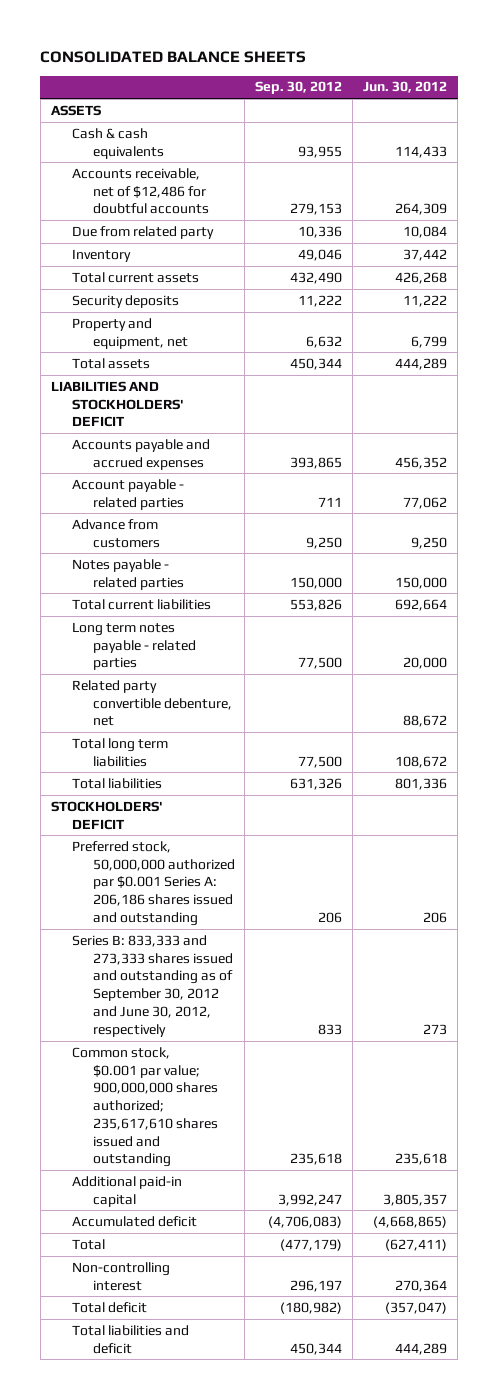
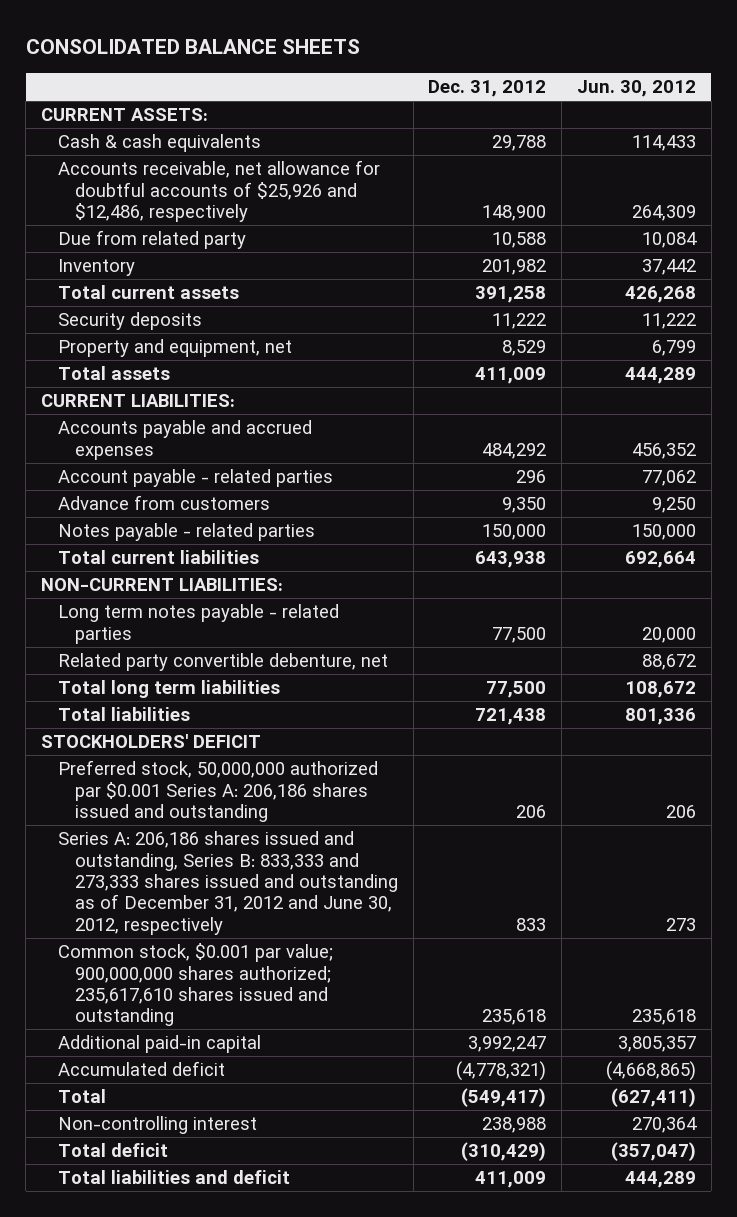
- | Sep. 30, 2012 | Jun. 30, 2012
+ | Dec. 31, 2012 | Jun. 30, 2012
- ASSETS
+ CURRENT ASSETS:
- Accounts receivable, net of $12,486 for doubtful accounts | 279,153 | 264,309
+ Accounts receivable, net allowance for doubtful accounts of $25,926 and $12,486, respectively | 148,900 | 264,309
- LIABILITIES AND STOCKHOLDERS' DEFICIT
+ CURRENT LIABILITIES:
+ NON-CURRENT LIABILITIES:
- Series B: 833,333 and 273,333 shares issued and outstanding as of September 30, 2012 and June 30, 2012, respectively | 833 | 273
+ Series A: 206,186 shares issued and outstanding, Series B: 833,333 and 273,333 shares issued and outstanding as of December 31, 2012 and June 30, 2012, respectively | 833 | 273

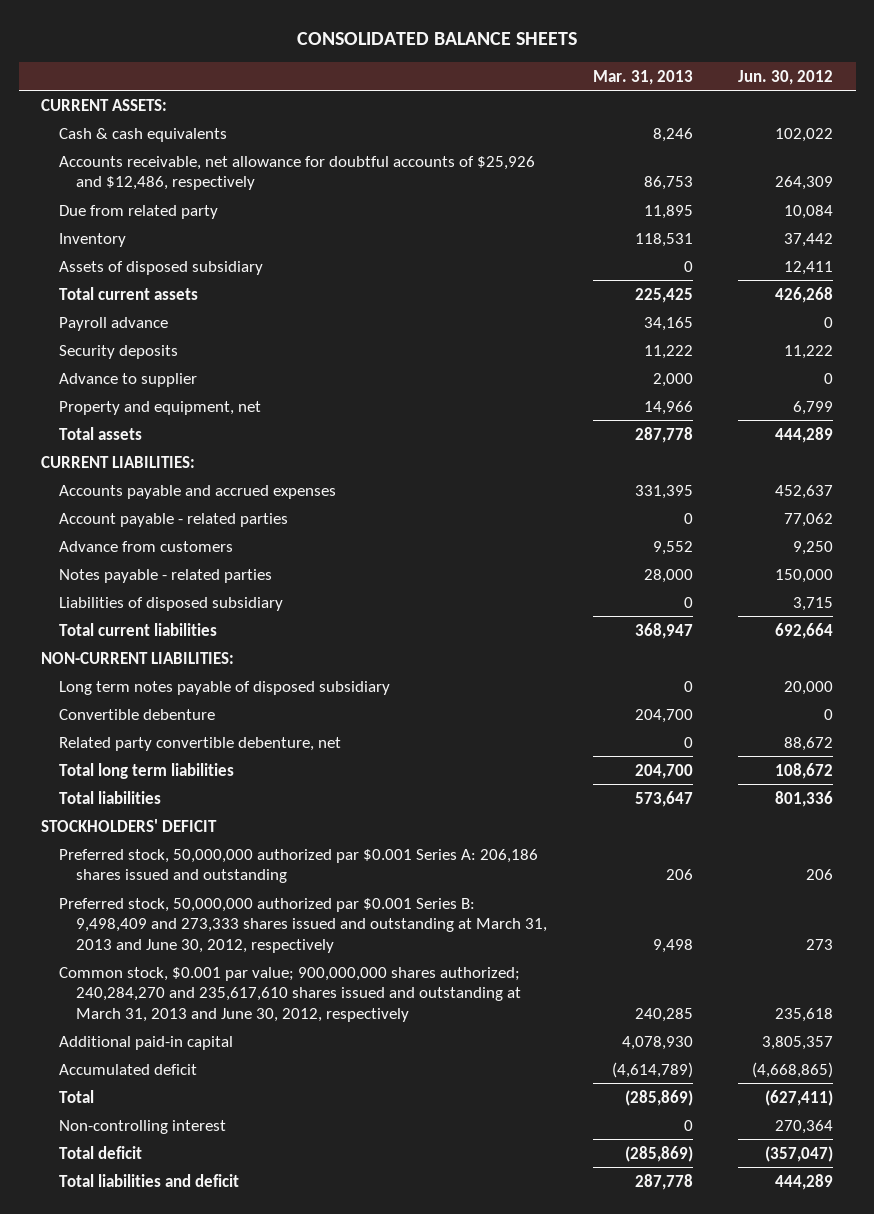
- | Dec. 31, 2012 | Jun. 30, 2012
+ | Mar. 31, 2013 | Jun. 30, 2012
- Cash & cash equivalents | 29,788 | 114,433
+ Cash & cash equivalents | 8,246 | 102,022
+ Assets of disposed subsidiary | 0 | 12,411
+ Payroll advance | 34,165 | 0
+ Advance to supplier | 2,000 | 0
- Accounts payable and accrued expenses | 484,292 | 456,352
+ Accounts payable and accrued expenses | 331,395 | 452,637
+ Liabilities of disposed subsidiary | 0 | 3,715
- Long term notes payable - related parties | 77,500 | 20,000
+ Long term notes payable of disposed subsidiary | 0 | 20,000
+ Convertible debenture | 204,700 | 0
- Series A: 206,186 shares issued and outstanding, Series B: 833,333 and 273,333 shares issued and outstanding as of December 31, 2012 and June 30, 2012, respectively | 833 | 273
- Common stock, $0.001 par value; 900,000,000 shares authorized; 235,617,610 shares issued and outstanding | 235,618 | 235,618
+ Preferred stock, 50,000,000 authorized par $0.001 Series B: 9,498,409 and 273,333 shares issued and outstanding at March 31, 2013 and June 30, 2012, respectively | 9,498 | 273
+ Common stock, $0.001 par value; 900,000,000 shares authorized; 240,284,270 and 235,617,610 shares issued and outstanding at March 31, 2013 and June 30, 2012, respectively | 240,285 | 235,618

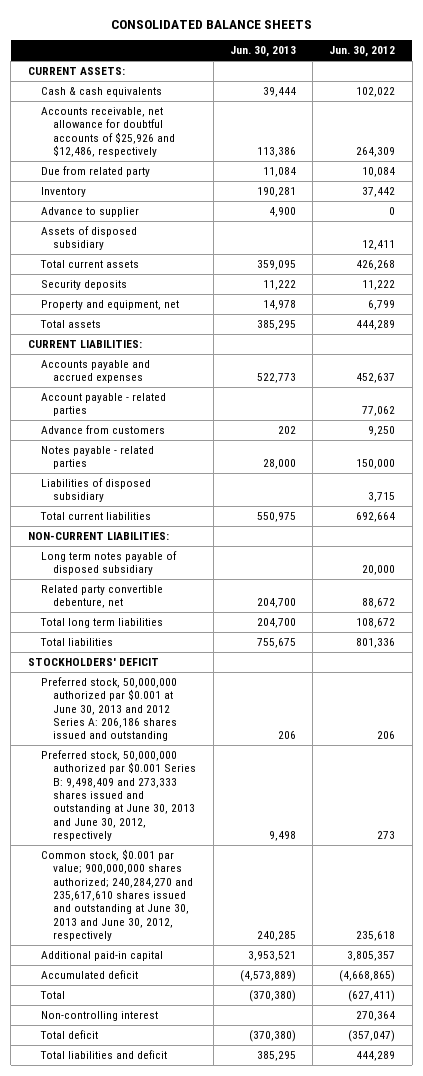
- | Mar. 31, 2013 | Jun. 30, 2012
+ | Jun. 30, 2013 | Jun. 30, 2012
moved up: Advance to supplier | 4,900 | 0
- Payroll advance | 34,165 | 0
- Convertible debenture | 204,700 | 0
- Preferred stock, 50,000,000 authorized par $0.001 Series A: 206,186 shares issued and outstanding | 206 | 206
- Preferred stock, 50,000,000 authorized par $0.001 Series B: 9,498,409 and 273,333 shares issued and outstanding at March 31, 2013 and June 30, 2012, respectively | 9,498 | 273
- Common stock, $0.001 par value; 900,000,000 shares authorized; 240,284,270 and 235,617,610 shares issued and outstanding at March 31, 2013 and June 30, 2012, respectively | 240,285 | 235,618
+ Preferred stock, 50,000,000 authorized par $0.001 at June 30, 2013 and 2012 Series A: 206,186 shares issued and outstanding | 206 | 206
+ Preferred stock, 50,000,000 authorized par $0.001 Series B: 9,498,409 and 273,333 shares issued and outstanding at June 30, 2013 and June 30, 2012, respectively | 9,498 | 273
+ Common stock, $0.001 par value; 900,000,000 shares authorized; 240,284,270 and 235,617,610 shares issued and outstanding at June 30, 2013 and June 30, 2012, respectively | 240,285 | 235,618

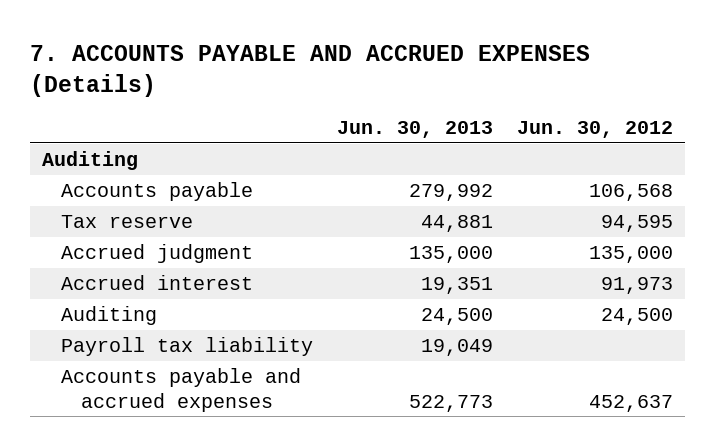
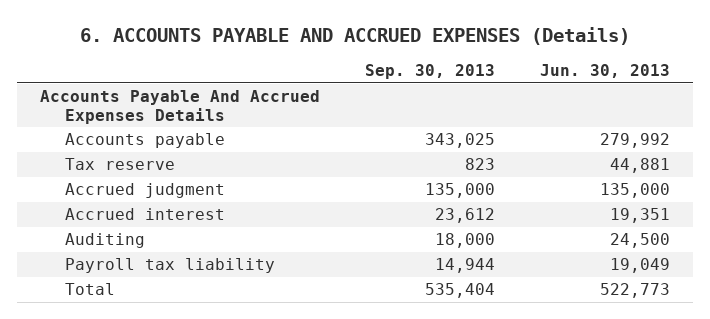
- 7. ACCOUNTS PAYABLE AND ACCRUED EXPENSES (Details)
+ 6. ACCOUNTS PAYABLE AND ACCRUED EXPENSES (Details)
- | Jun. 30, 2013 | Jun. 30, 2012
+ | Sep. 30, 2013 | Jun. 30, 2013
- Auditing
+ Accounts Payable And Accrued Expenses Details
- Accounts payable and accrued expenses | 522,773 | 452,637
+ Total | 535,404 | 522,773

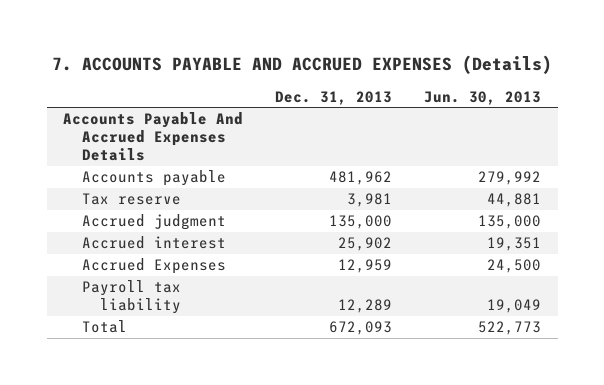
- 6. ACCOUNTS PAYABLE AND ACCRUED EXPENSES (Details)
+ 7. ACCOUNTS PAYABLE AND ACCRUED EXPENSES (Details)
- | Sep. 30, 2013 | Jun. 30, 2013
+ | Dec. 31, 2013 | Jun. 30, 2013
- Auditing | 18,000 | 24,500
+ Accrued Expenses | 12,959 | 24,500

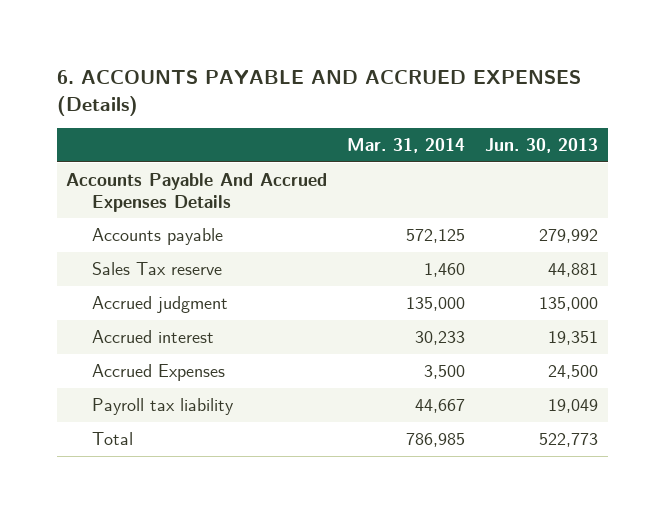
- 7. ACCOUNTS PAYABLE AND ACCRUED EXPENSES (Details)
+ 6. ACCOUNTS PAYABLE AND ACCRUED EXPENSES (Details)
- | Dec. 31, 2013 | Jun. 30, 2013
+ | Mar. 31, 2014 | Jun. 30, 2013
- Tax reserve | 3,981 | 44,881
+ Sales Tax reserve | 1,460 | 44,881

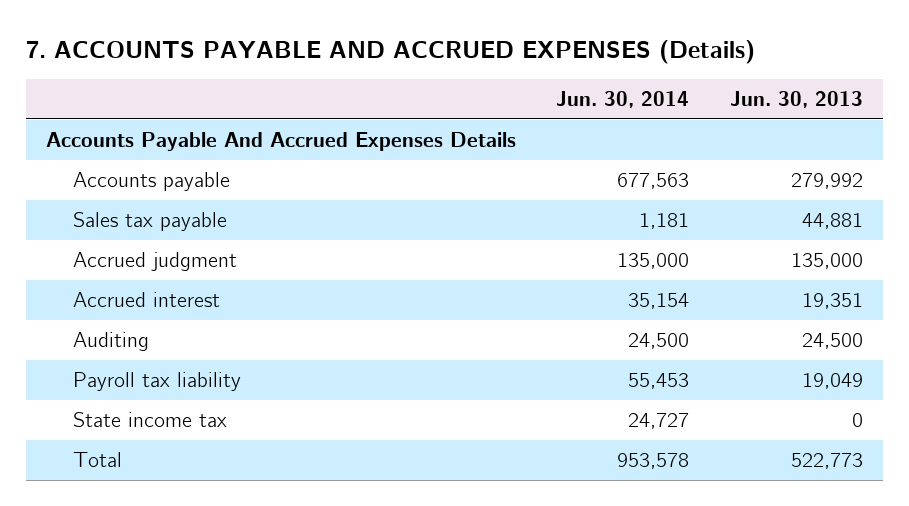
- 6. ACCOUNTS PAYABLE AND ACCRUED EXPENSES (Details)
+ 7. ACCOUNTS PAYABLE AND ACCRUED EXPENSES (Details)
- | Mar. 31, 2014 | Jun. 30, 2013
+ | Jun. 30, 2014 | Jun. 30, 2013
- Sales Tax reserve | 1,460 | 44,881
+ Sales tax payable | 1,181 | 44,881
- Accrued Expenses | 3,500 | 24,500
+ Auditing | 24,500 | 24,500
+ State income tax | 24,727 | 0

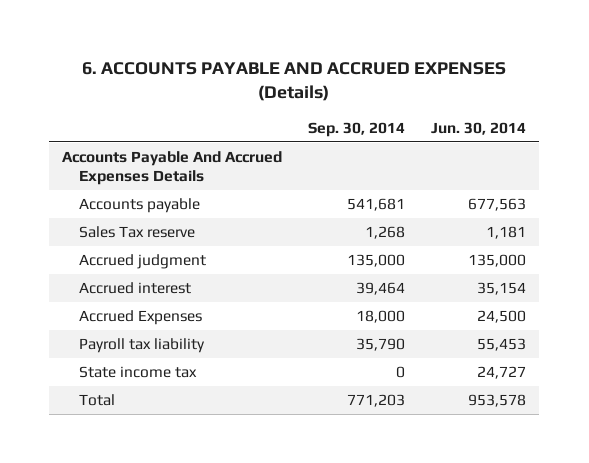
- 7. ACCOUNTS PAYABLE AND ACCRUED EXPENSES (Details)
+ 6. ACCOUNTS PAYABLE AND ACCRUED EXPENSES (Details)
- | Jun. 30, 2014 | Jun. 30, 2013
+ | Sep. 30, 2014 | Jun. 30, 2014
- Sales tax payable | 1,181 | 44,881
+ Sales Tax reserve | 1,268 | 1,181
- Auditing | 24,500 | 24,500
+ Accrued Expenses | 18,000 | 24,500

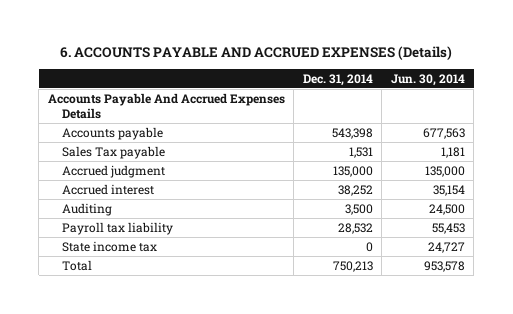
- | Sep. 30, 2014 | Jun. 30, 2014
+ | Dec. 31, 2014 | Jun. 30, 2014
- Sales Tax reserve | 1,268 | 1,181
+ Sales Tax payable | 1,531 | 1,181
- Accrued Expenses | 18,000 | 24,500
+ Auditing | 3,500 | 24,500

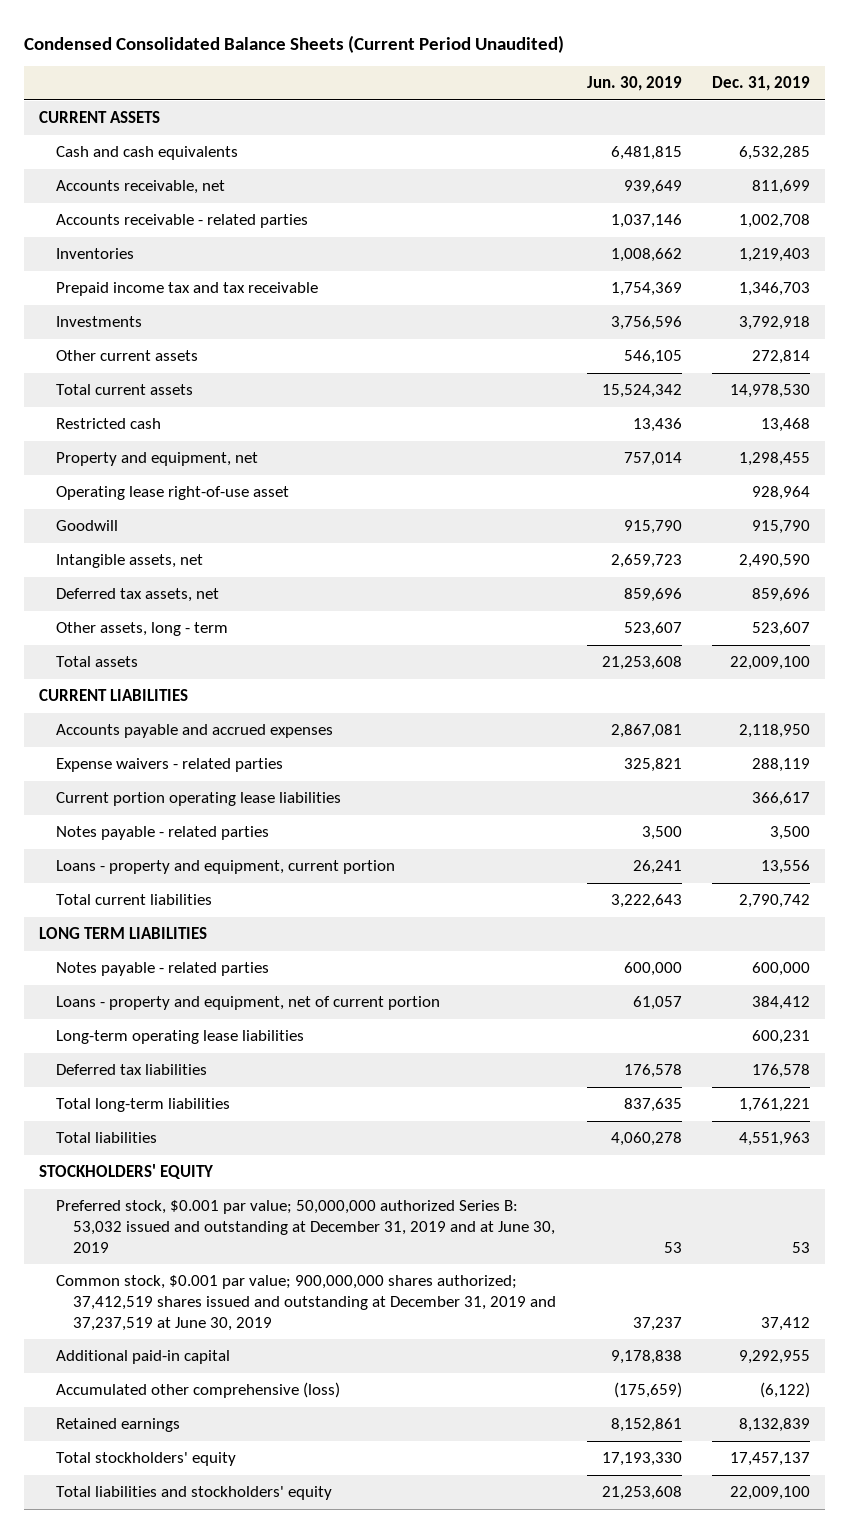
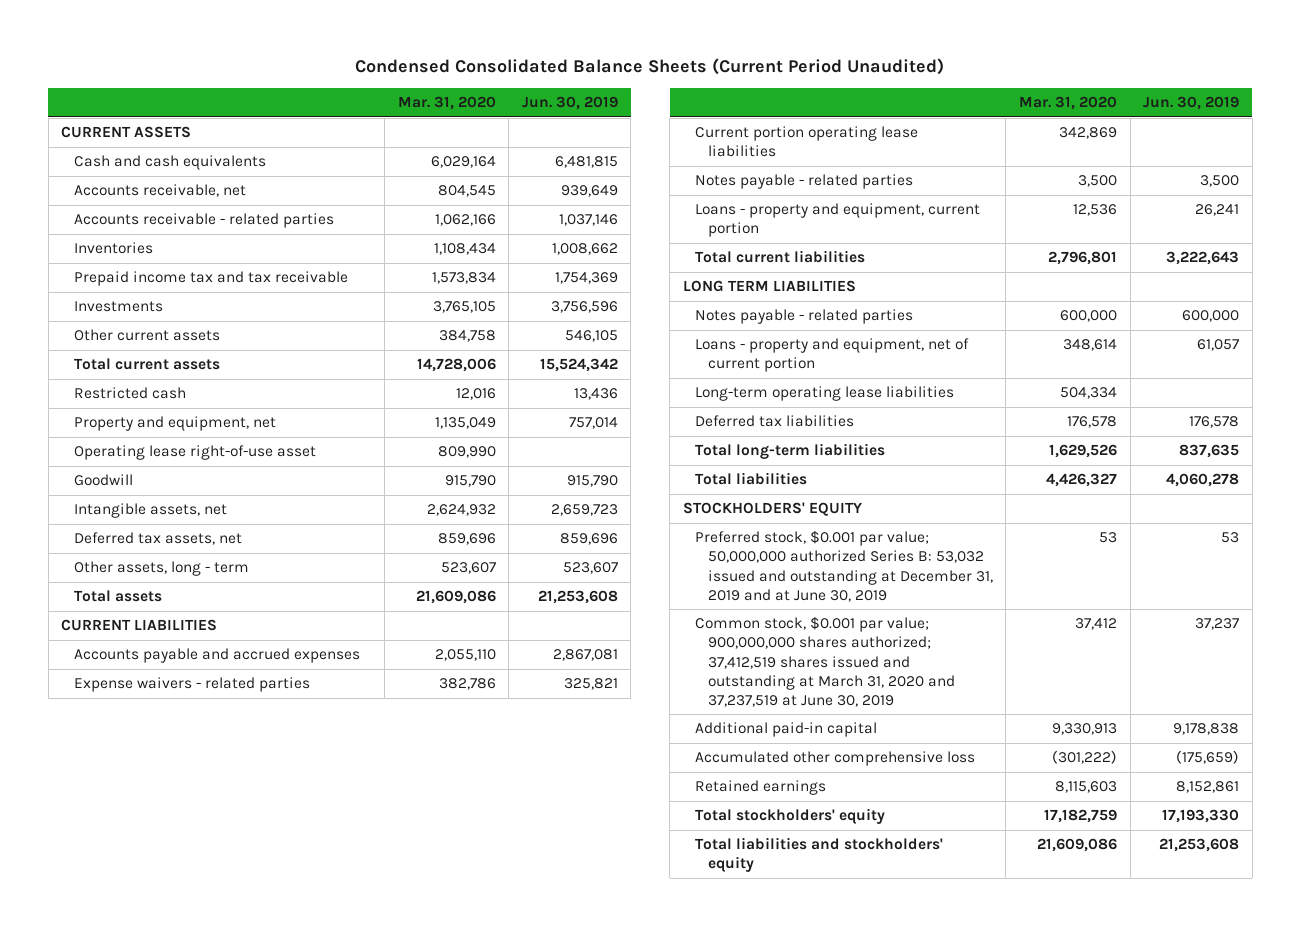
- | Jun. 30, 2019 | Dec. 31, 2019
+ | Mar. 31, 2020 | Jun. 30, 2019
- Common stock, $0.001 par value; 900,000,000 shares authorized; 37,412,519 shares issued and outstanding at December 31, 2019 and 37,237,519 at June 30, 2019 | 37,237 | 37,412
+ Common stock, $0.001 par value; 900,000,000 shares authorized; 37,412,519 shares issued and outstanding at March 31, 2020 and 37,237,519 at June 30, 2019 | 37,412 | 37,237
- Accumulated other comprehensive (loss) | (175,659) | (6,122)
+ Accumulated other comprehensive loss | (301,222) | (175,659)

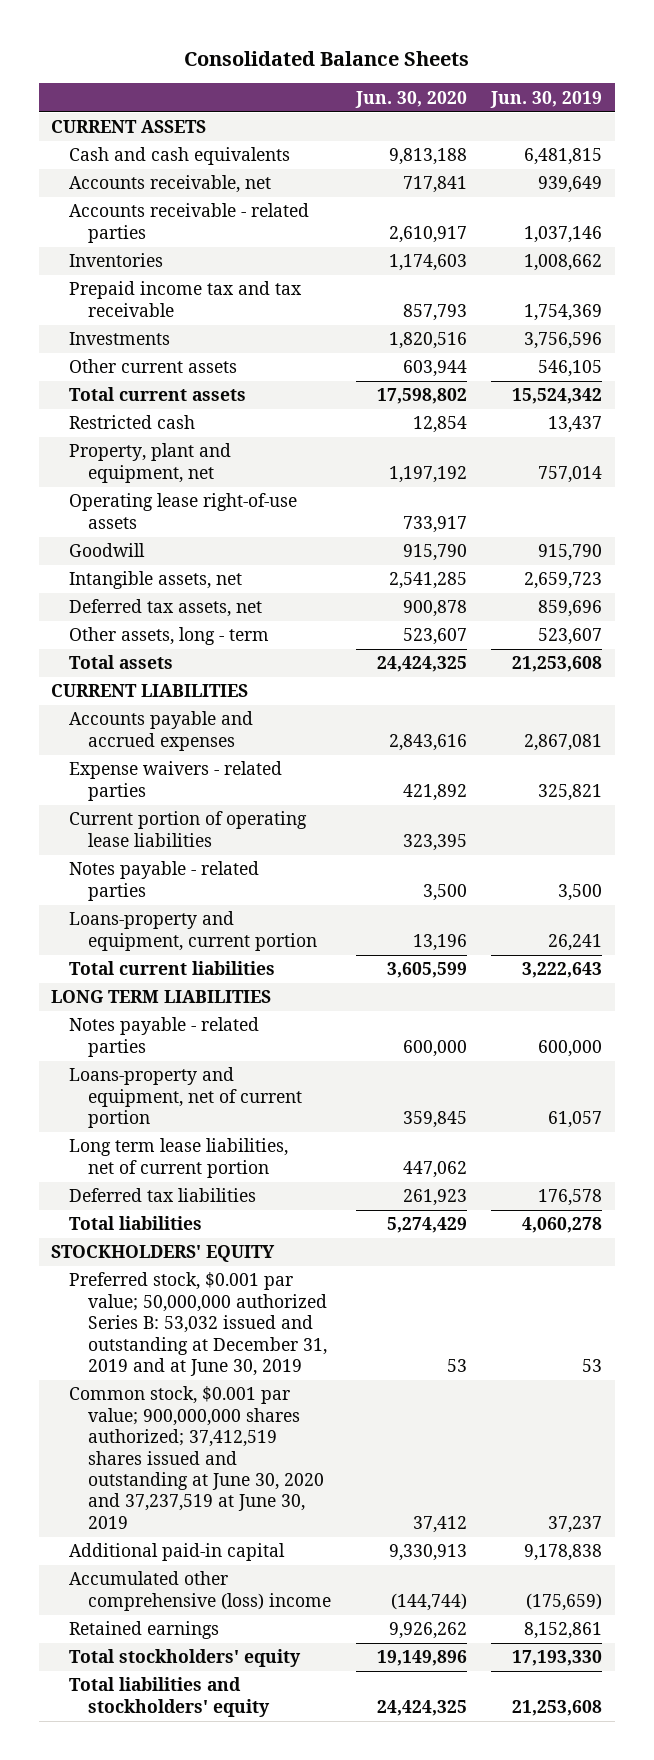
- Condensed Consolidated Balance Sheets (Current Period Unaudited)
+ Consolidated Balance Sheets
- | Mar. 31, 2020 | Jun. 30, 2019
+ | Jun. 30, 2020 | Jun. 30, 2019
- Restricted cash | 12,016 | 13,436
- Property and equipment, net | 1,135,049 | 757,014
- Operating lease right-of-use asset | 809,990 |
+ Restricted cash | 12,854 | 13,437
+ Property, plant and equipment, net | 1,197,192 | 757,014
+ Operating lease right-of-use assets | 733,917 |
- Current portion operating lease liabilities | 342,869 |
+ Current portion of operating lease liabilities | 323,395 |
- Loans - property and equipment, current portion | 12,536 | 26,241
+ Loans-property and equipment, current portion | 13,196 | 26,241
- Loans - property and equipment, net of current portion | 348,614 | 61,057
- Long-term operating lease liabilities | 504,334 |
+ Loans-property and equipment, net of current portion | 359,845 | 61,057
+ Long term lease liabilities, net of current portion | 447,062 |
- Total long-term liabilities | 1,629,526 | 837,635
- Common stock, $0.001 par value; 900,000,000 shares authorized; 37,412,519 shares issued and outstanding at March 31, 2020 and 37,237,519 at June 30, 2019 | 37,412 | 37,237
+ Common stock, $0.001 par value; 900,000,000 shares authorized; 37,412,519 shares issued and outstanding at June 30, 2020 and 37,237,519 at June 30, 2019 | 37,412 | 37,237
- Accumulated other comprehensive loss | (301,222) | (175,659)
+ Accumulated other comprehensive (loss) income | (144,744) | (175,659)

